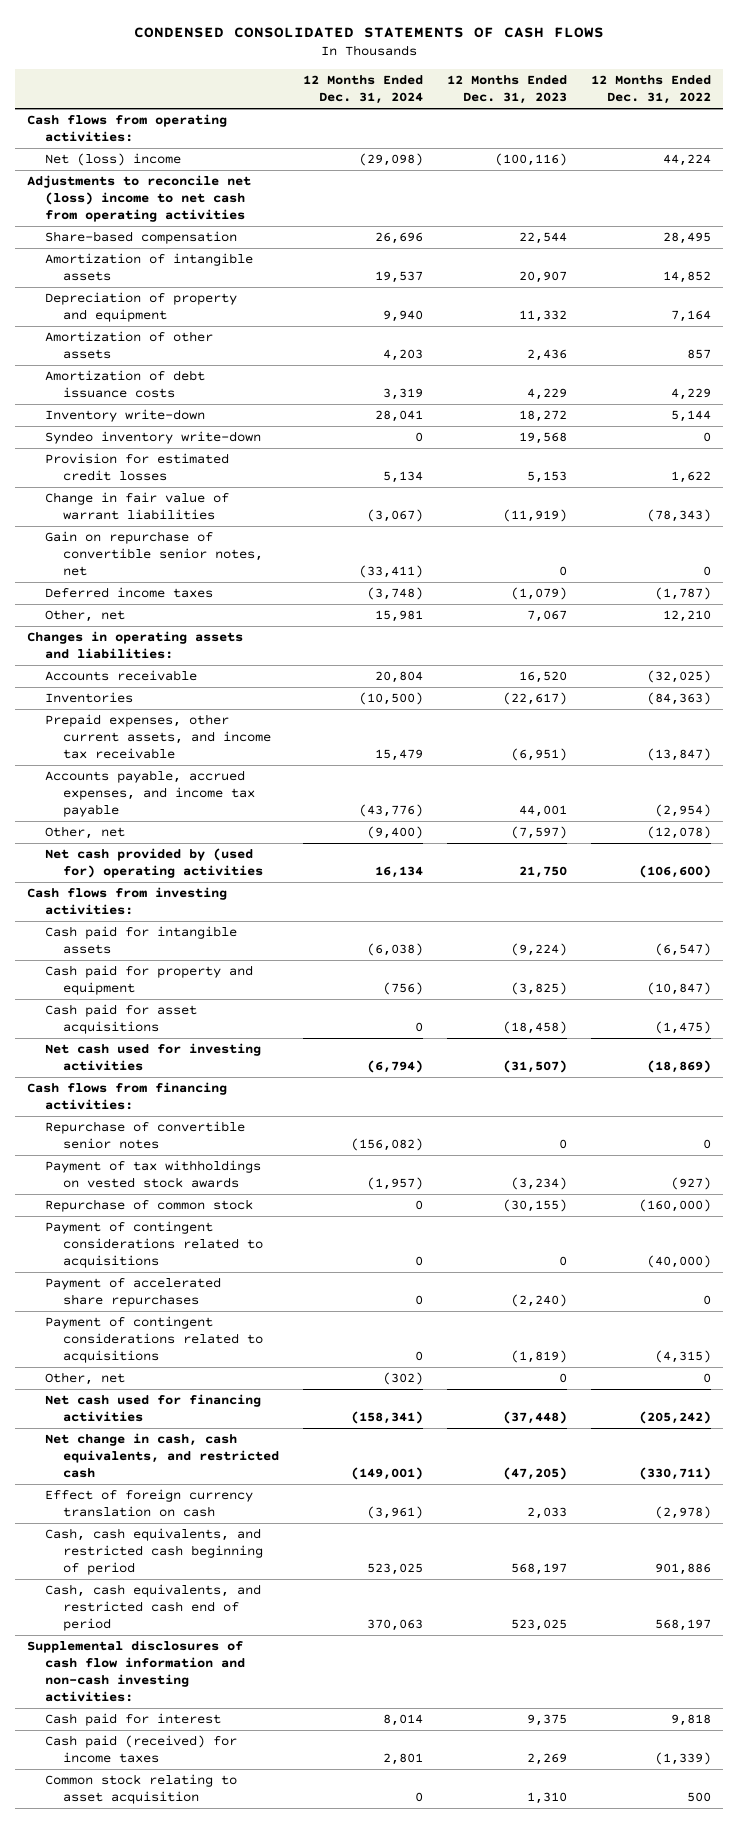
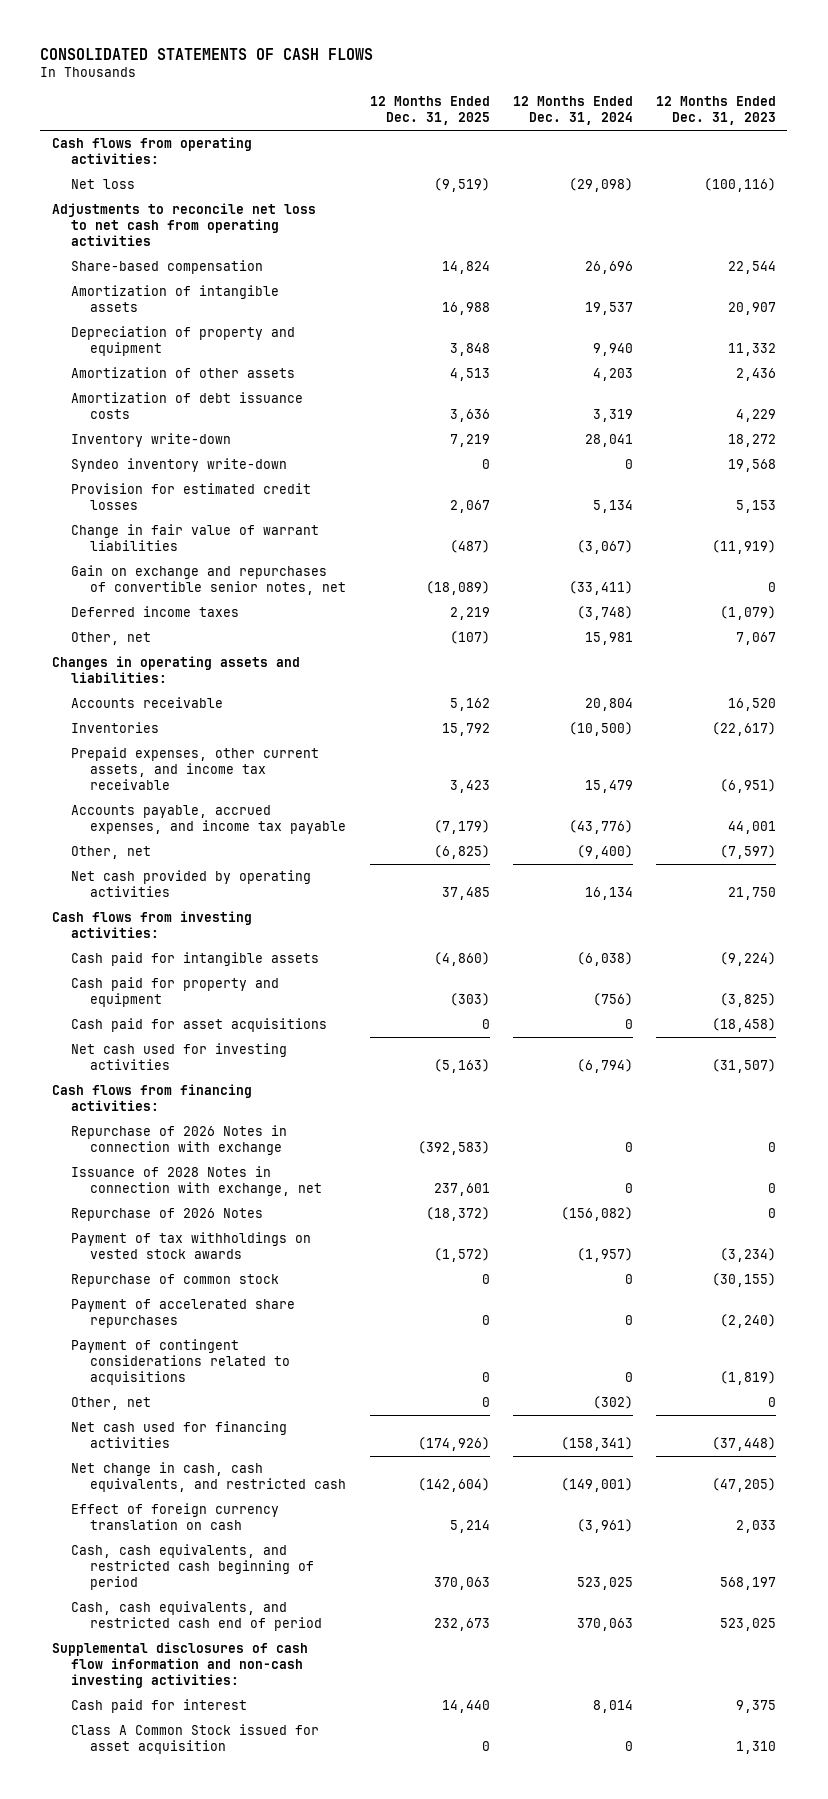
- CONDENSED CONSOLIDATED STATEMENTS OF CASH FLOWS
+ CONSOLIDATED STATEMENTS OF CASH FLOWS
- | 12 Months Ended Dec. 31, 2024 | 12 Months Ended Dec. 31, 2023 | 12 Months Ended Dec. 31, 2022
+ | 12 Months Ended Dec. 31, 2025 | 12 Months Ended Dec. 31, 2024 | 12 Months Ended Dec. 31, 2023
- Net (loss) income | (29,098) | (100,116) | 44,224
- Adjustments to reconcile net (loss) income to net cash from operating activities
+ Net loss | (9,519) | (29,098) | (100,116)
+ Adjustments to reconcile net loss to net cash from operating activities
- Gain on repurchase of convertible senior notes, net | (33,411) | 0 | 0
+ Gain on exchange and repurchases of convertible senior notes, net | (18,089) | (33,411) | 0
- Net cash provided by (used for) operating activities | 16,134 | 21,750 | (106,600)
+ Net cash provided by operating activities | 37,485 | 16,134 | 21,750
- Repurchase of convertible senior notes | (156,082) | 0 | 0
+ Repurchase of 2026 Notes in connection with exchange | (392,583) | 0 | 0
+ Issuance of 2028 Notes in connection with exchange, net | 237,601 | 0 | 0
+ Repurchase of 2026 Notes | (18,372) | (156,082) | 0
- Payment of contingent considerations related to acquisitions | 0 | 0 | (40,000)
- Cash paid (received) for income taxes | 2,801 | 2,269 | (1,339)
- Common stock relating to asset acquisition | 0 | 1,310 | 500
+ Class A Common Stock issued for asset acquisition | 0 | 0 | 1,310

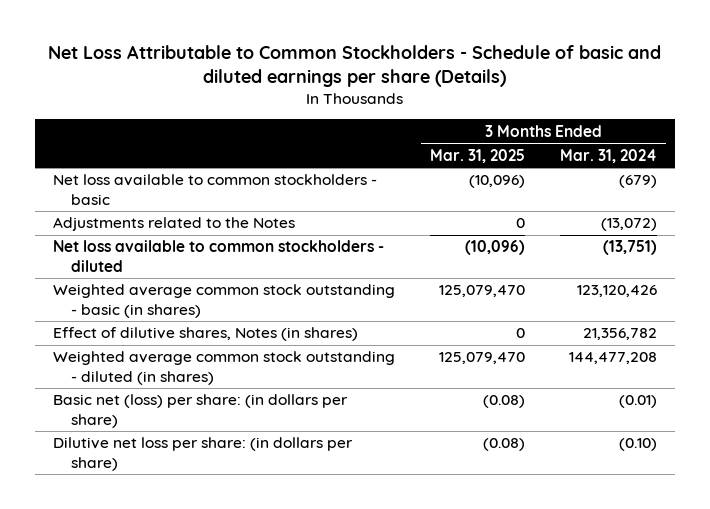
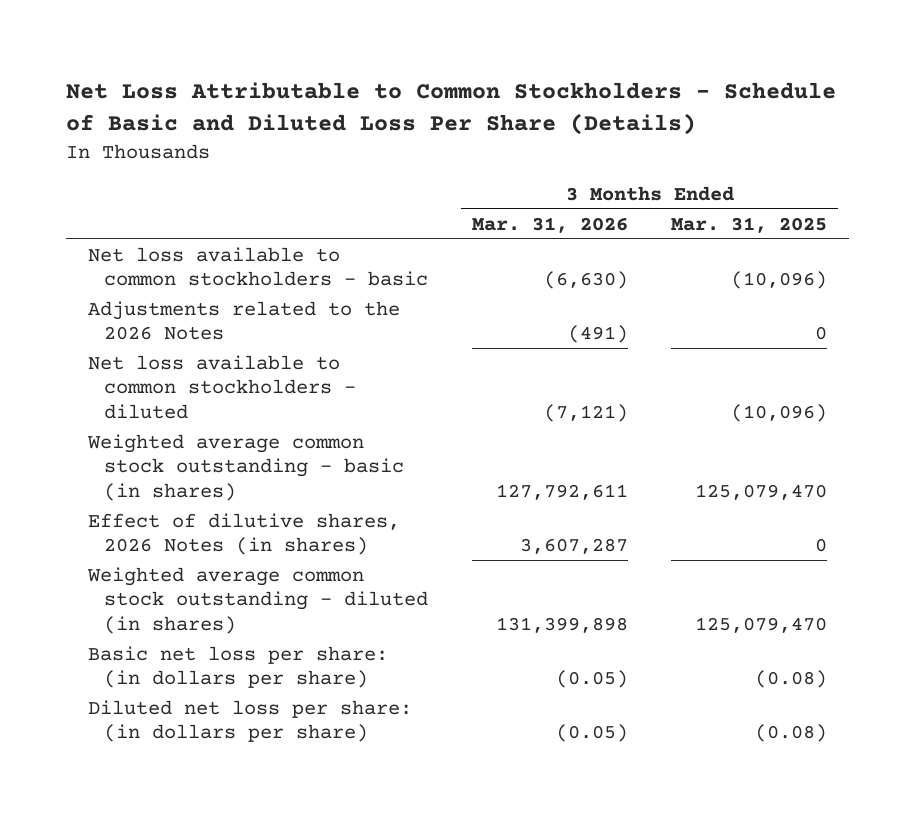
- Net Loss Attributable to Common Stockholders - Schedule of basic and diluted earnings per share (Details)
+ Net Loss Attributable to Common Stockholders - Schedule of Basic and Diluted Loss Per Share (Details)
- | 3 Months Ended Mar. 31, 2025 | 3 Months Ended Mar. 31, 2024
+ | 3 Months Ended Mar. 31, 2026 | 3 Months Ended Mar. 31, 2025
- Adjustments related to the Notes | 0 | (13,072)
+ Adjustments related to the 2026 Notes | (491) | 0
- Effect of dilutive shares, Notes (in shares) | 0 | 21,356,782
+ Effect of dilutive shares, 2026 Notes (in shares) | 3,607,287 | 0
- Basic net (loss) per share: (in dollars per share) | (0.08) | (0.01)
- Dilutive net loss per share: (in dollars per share) | (0.08) | (0.10)
+ Basic net loss per share: (in dollars per share) | (0.05) | (0.08)
+ Diluted net loss per share: (in dollars per share) | (0.05) | (0.08)

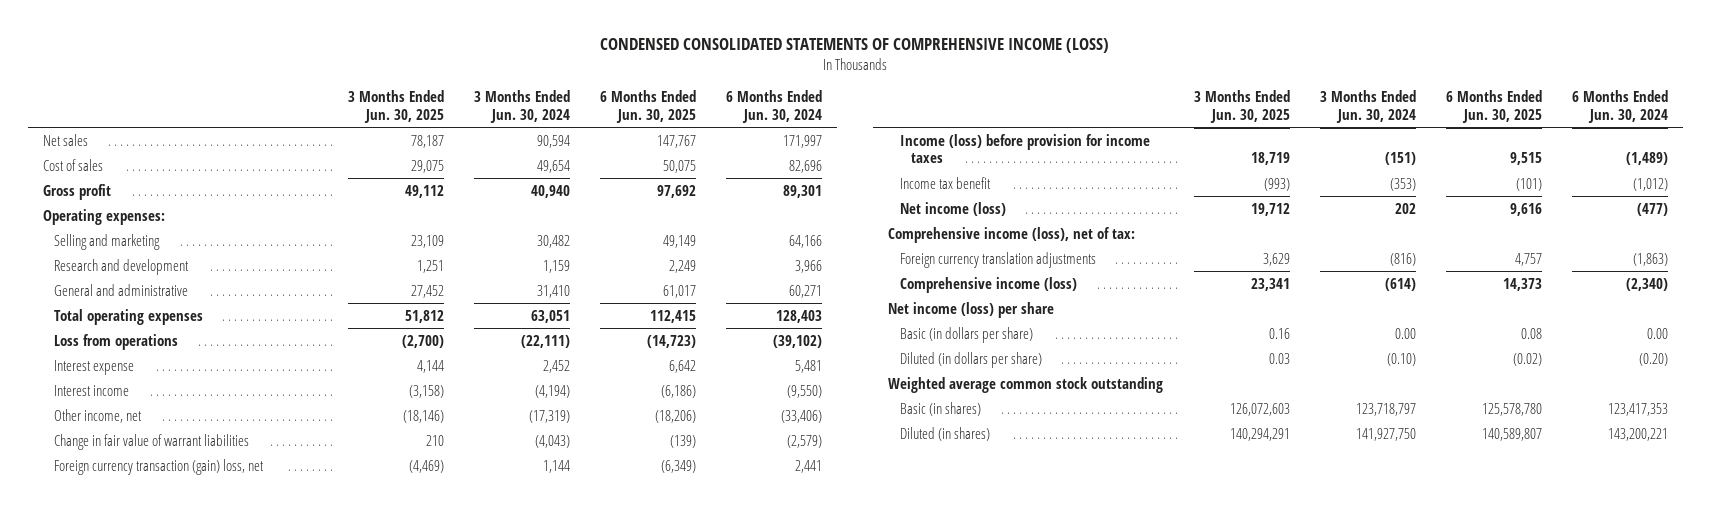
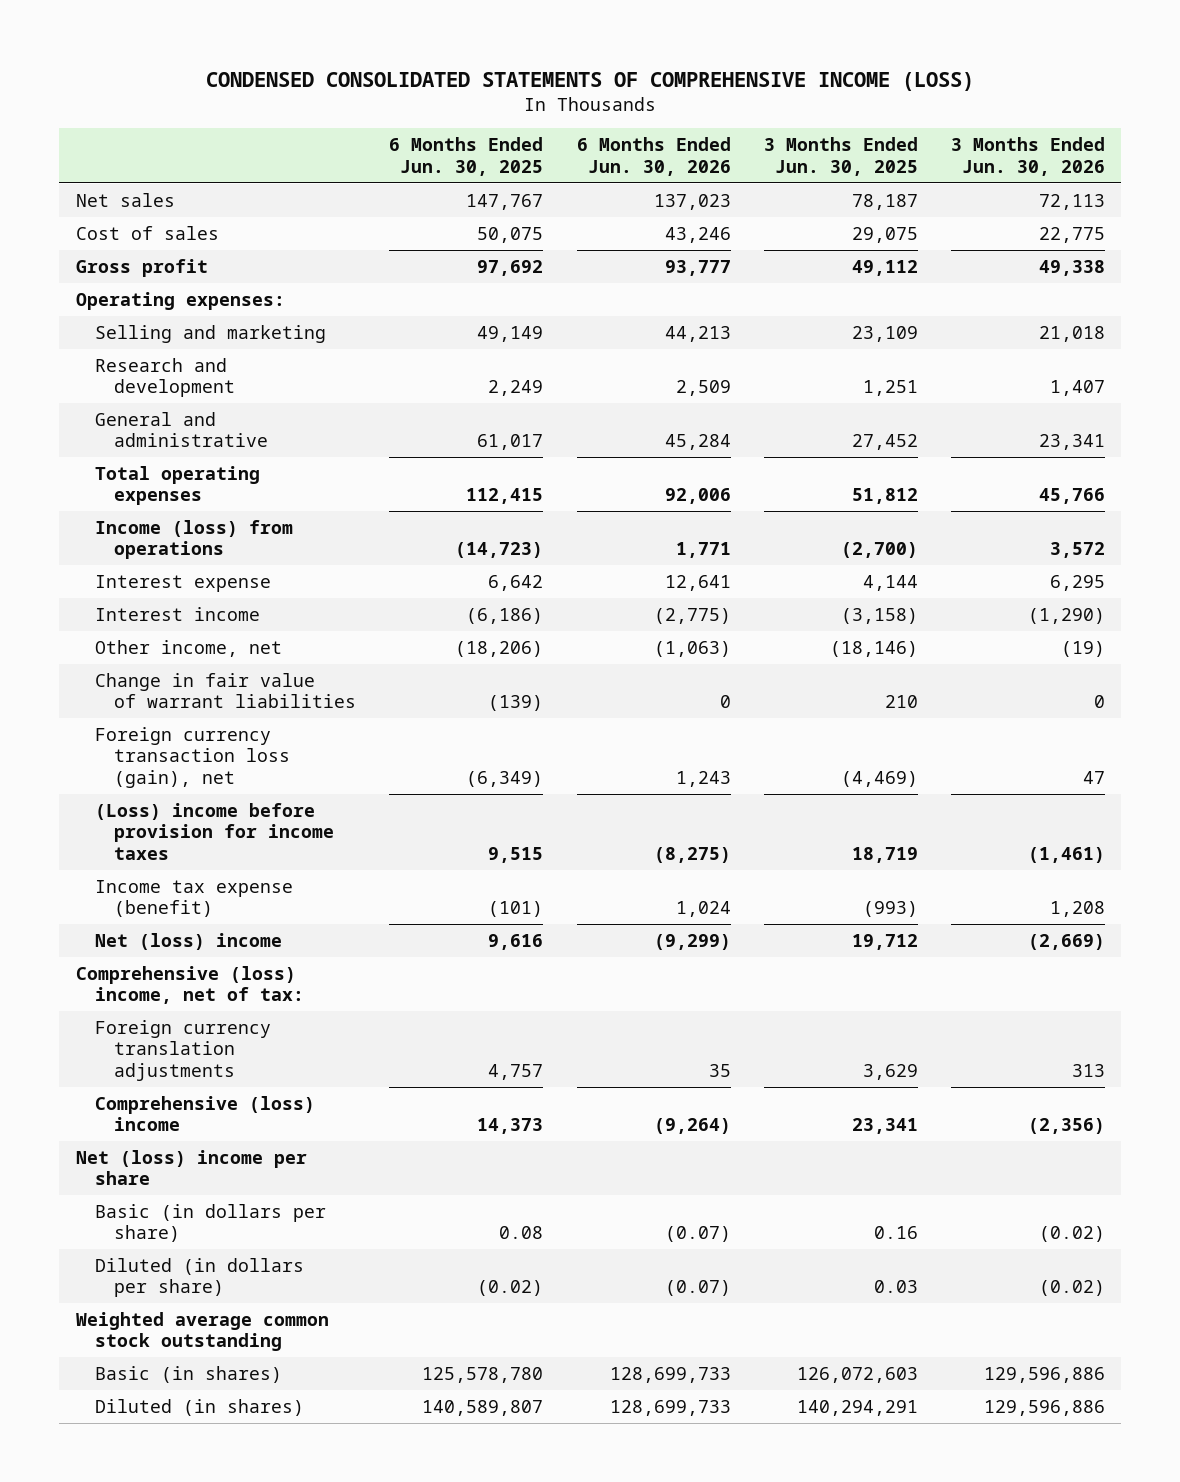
- | 3 Months Ended Jun. 30, 2025 | 3 Months Ended Jun. 30, 2024 | 6 Months Ended Jun. 30, 2025 | 6 Months Ended Jun. 30, 2024
+ | 6 Months Ended Jun. 30, 2025 | 6 Months Ended Jun. 30, 2026 | 3 Months Ended Jun. 30, 2025 | 3 Months Ended Jun. 30, 2026
- Loss from operations | (2,700) | (22,111) | (14,723) | (39,102)
+ Income (loss) from operations | (14,723) | 1,771 | (2,700) | 3,572
- Foreign currency transaction (gain) loss, net | (4,469) | 1,144 | (6,349) | 2,441
- Income (loss) before provision for income taxes | 18,719 | (151) | 9,515 | (1,489)
- Income tax benefit | (993) | (353) | (101) | (1,012)
- Net income (loss) | 19,712 | 202 | 9,616 | (477)
- Comprehensive income (loss), net of tax:
+ Foreign currency transaction loss (gain), net | (6,349) | 1,243 | (4,469) | 47
+ (Loss) income before provision for income taxes | 9,515 | (8,275) | 18,719 | (1,461)
+ Income tax expense (benefit) | (101) | 1,024 | (993) | 1,208
+ Net (loss) income | 9,616 | (9,299) | 19,712 | (2,669)
+ Comprehensive (loss) income, net of tax:
- Comprehensive income (loss) | 23,341 | (614) | 14,373 | (2,340)
- Net income (loss) per share
+ Comprehensive (loss) income | 14,373 | (9,264) | 23,341 | (2,356)
+ Net (loss) income per share

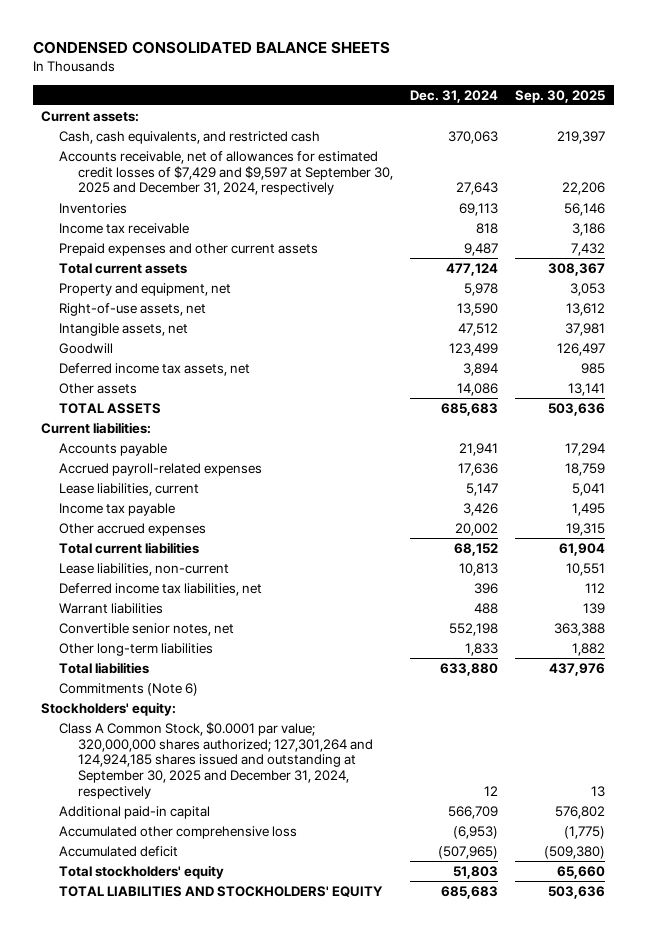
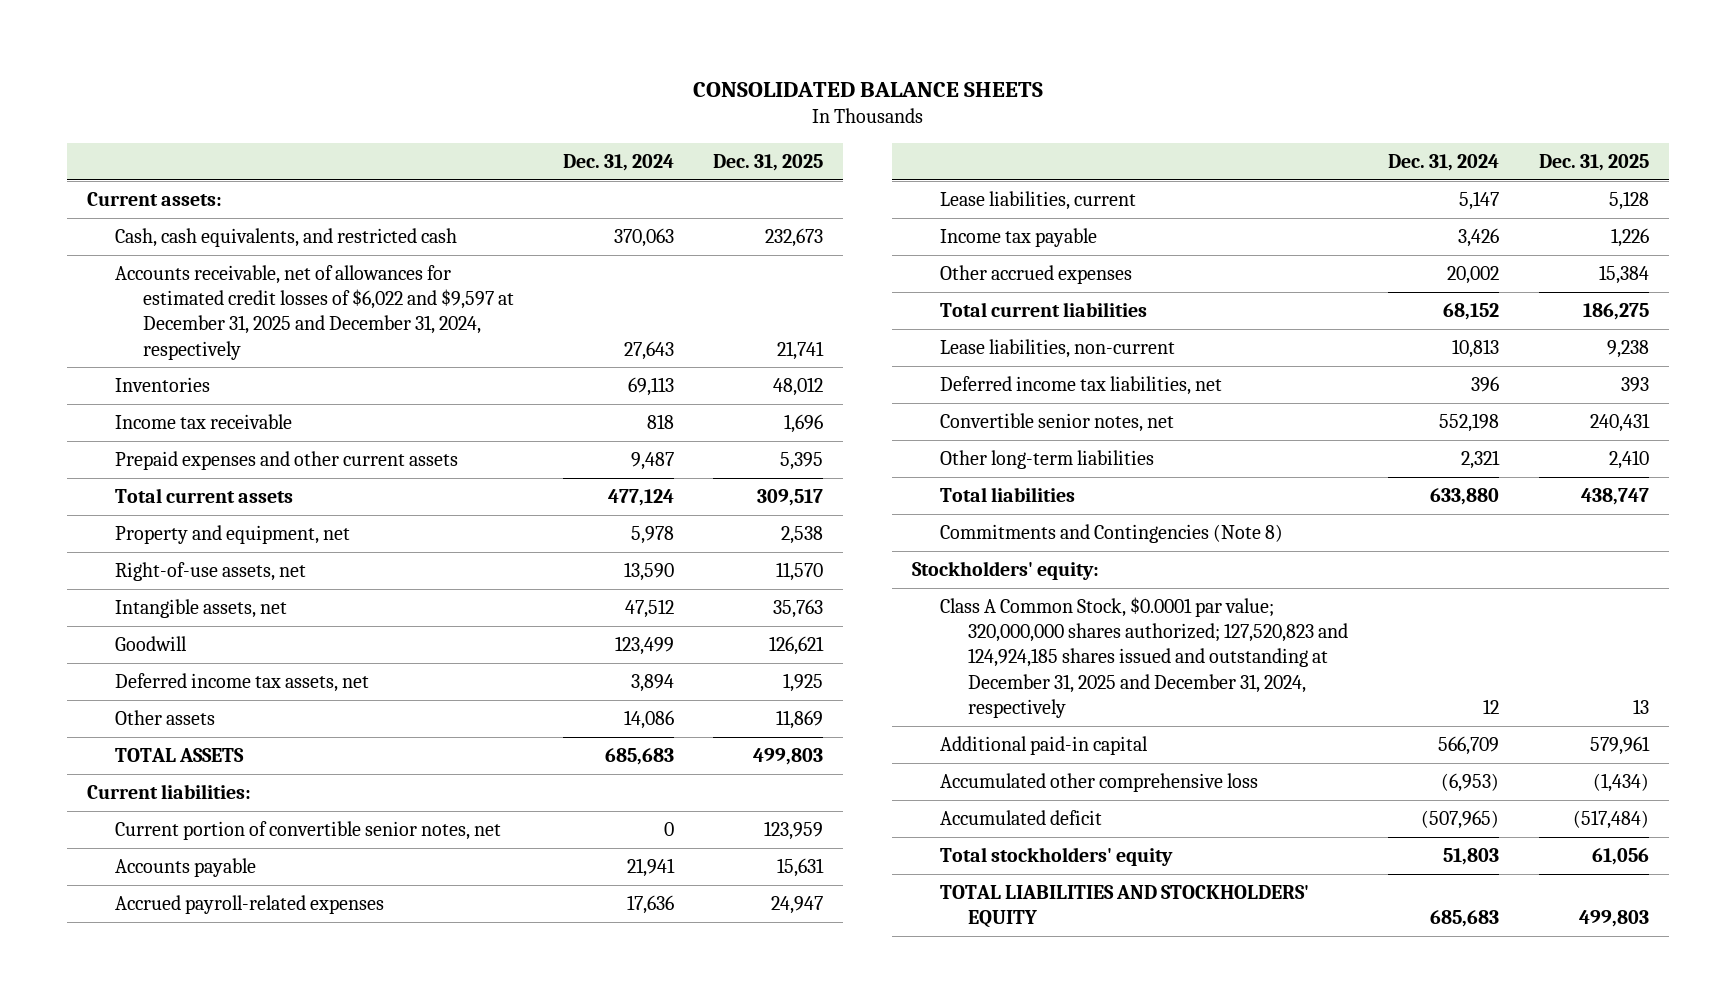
- CONDENSED CONSOLIDATED BALANCE SHEETS
+ CONSOLIDATED BALANCE SHEETS
- | Dec. 31, 2024 | Sep. 30, 2025
+ | Dec. 31, 2024 | Dec. 31, 2025
- Accounts receivable, net of allowances for estimated credit losses of $7,429 and $9,597 at September 30, 2025 and December 31, 2024, respectively | 27,643 | 22,206
+ Accounts receivable, net of allowances for estimated credit losses of $6,022 and $9,597 at December 31, 2025 and December 31, 2024, respectively | 27,643 | 21,741
+ Current portion of convertible senior notes, net | 0 | 123,959
- Warrant liabilities | 488 | 139
- Other long-term liabilities | 1,833 | 1,882
+ Other long-term liabilities | 2,321 | 2,410
- Commitments (Note 6)
+ Commitments and Contingencies (Note 8)
- Class A Common Stock, $0.0001 par value; 320,000,000 shares authorized; 127,301,264 and 124,924,185 shares issued and outstanding at September 30, 2025 and December 31, 2024, respectively | 12 | 13
+ Class A Common Stock, $0.0001 par value; 320,000,000 shares authorized; 127,520,823 and 124,924,185 shares issued and outstanding at December 31, 2025 and December 31, 2024, respectively | 12 | 13

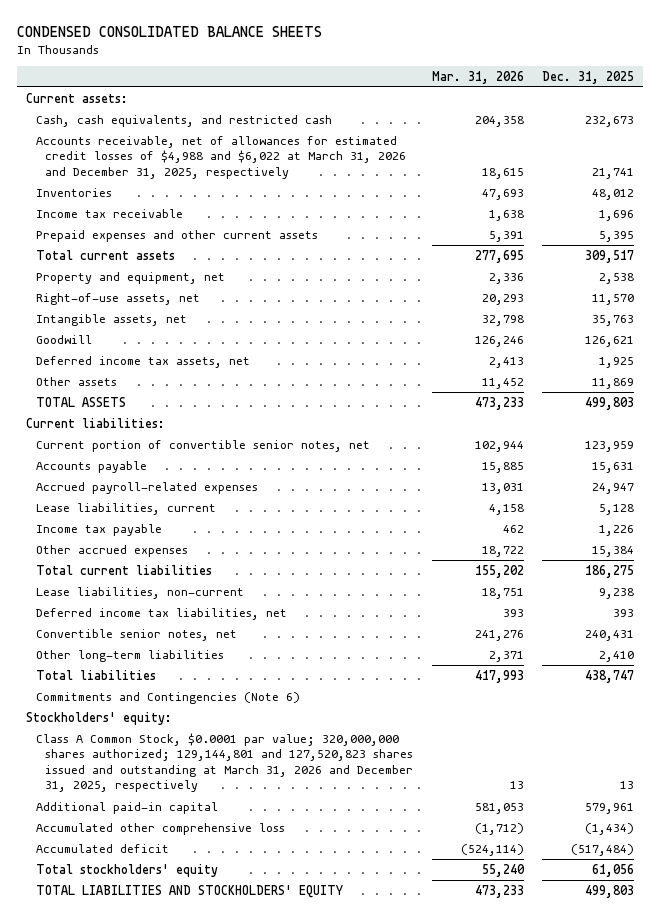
- CONSOLIDATED BALANCE SHEETS
+ CONDENSED CONSOLIDATED BALANCE SHEETS
- | Dec. 31, 2024 | Dec. 31, 2025
+ | Mar. 31, 2026 | Dec. 31, 2025
- Accounts receivable, net of allowances for estimated credit losses of $6,022 and $9,597 at December 31, 2025 and December 31, 2024, respectively | 27,643 | 21,741
+ Accounts receivable, net of allowances for estimated credit losses of $4,988 and $6,022 at March 31, 2026 and December 31, 2025, respectively | 18,615 | 21,741
- Commitments and Contingencies (Note 8)
+ Commitments and Contingencies (Note 6)
- Class A Common Stock, $0.0001 par value; 320,000,000 shares authorized; 127,520,823 and 124,924,185 shares issued and outstanding at December 31, 2025 and December 31, 2024, respectively | 12 | 13
+ Class A Common Stock, $0.0001 par value; 320,000,000 shares authorized; 129,144,801 and 127,520,823 shares issued and outstanding at March 31, 2026 and December 31, 2025, respectively | 13 | 13

